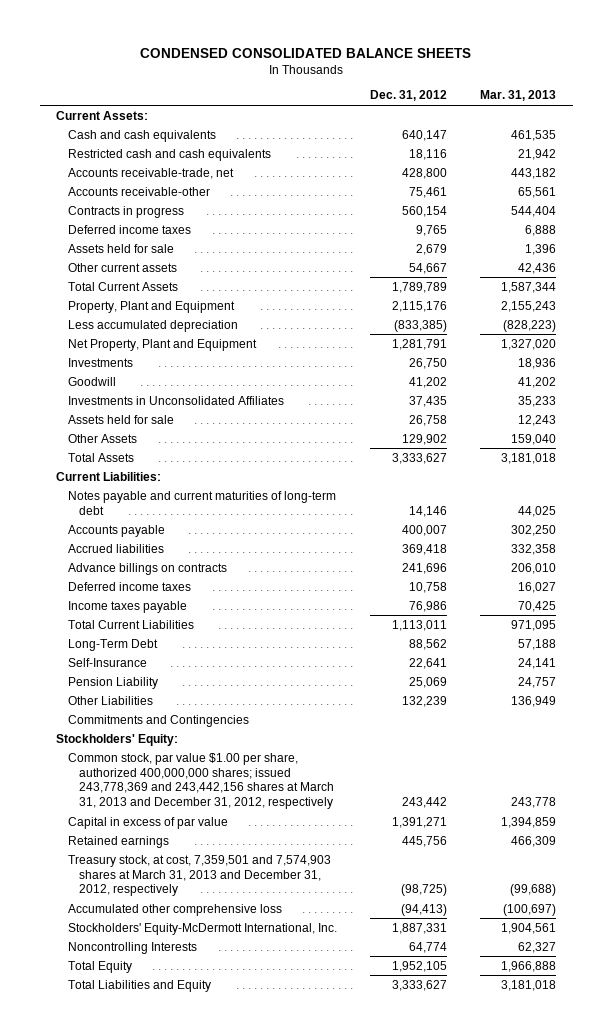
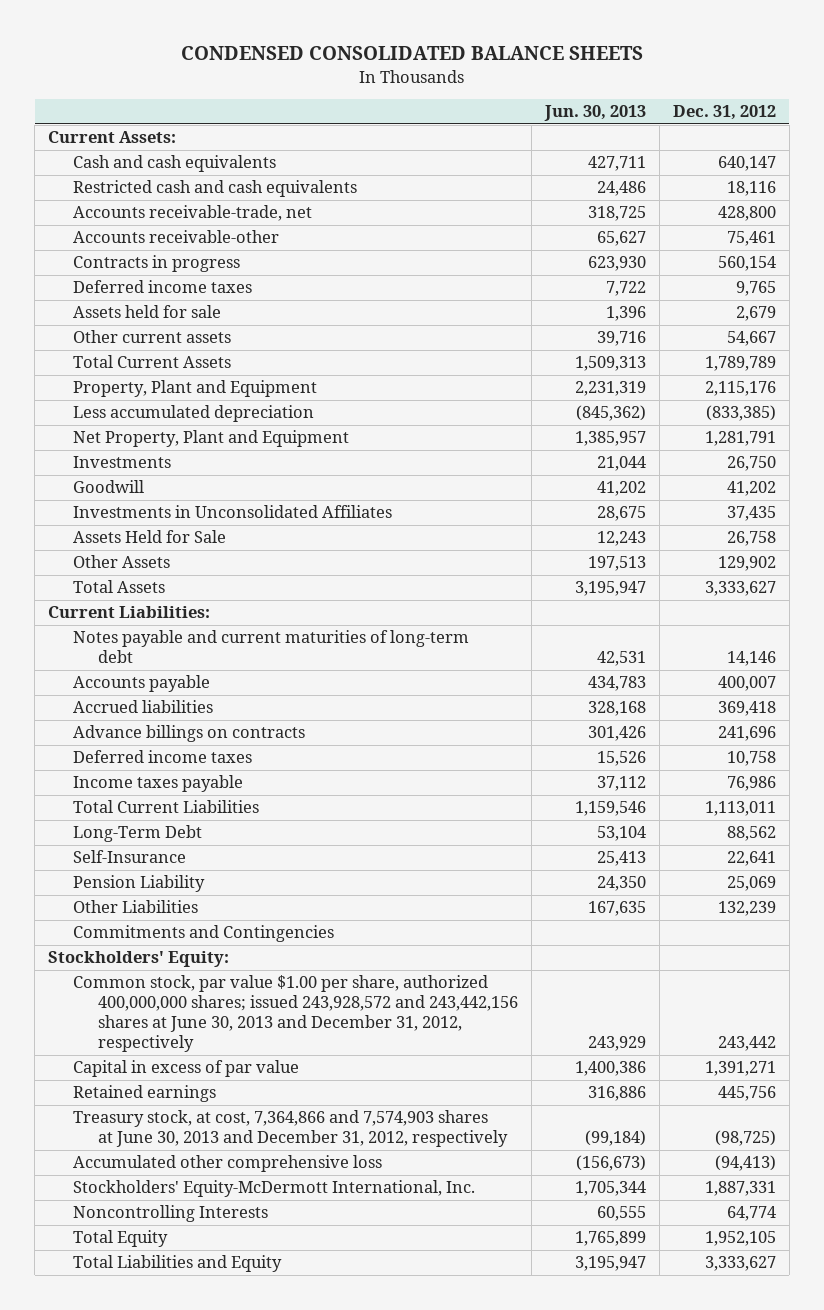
- | Dec. 31, 2012 | Mar. 31, 2013
+ | Jun. 30, 2013 | Dec. 31, 2012
- Assets held for sale | 26,758 | 12,243
+ Assets Held for Sale | 12,243 | 26,758
- Common stock, par value $1.00 per share, authorized 400,000,000 shares; issued 243,778,369 and 243,442,156 shares at March 31, 2013 and December 31, 2012, respectively | 243,442 | 243,778
+ Common stock, par value $1.00 per share, authorized 400,000,000 shares; issued 243,928,572 and 243,442,156 shares at June 30, 2013 and December 31, 2012, respectively | 243,929 | 243,442
- Treasury stock, at cost, 7,359,501 and 7,574,903 shares at March 31, 2013 and December 31, 2012, respectively | (98,725) | (99,688)
+ Treasury stock, at cost, 7,364,866 and 7,574,903 shares at June 30, 2013 and December 31, 2012, respectively | (99,184) | (98,725)

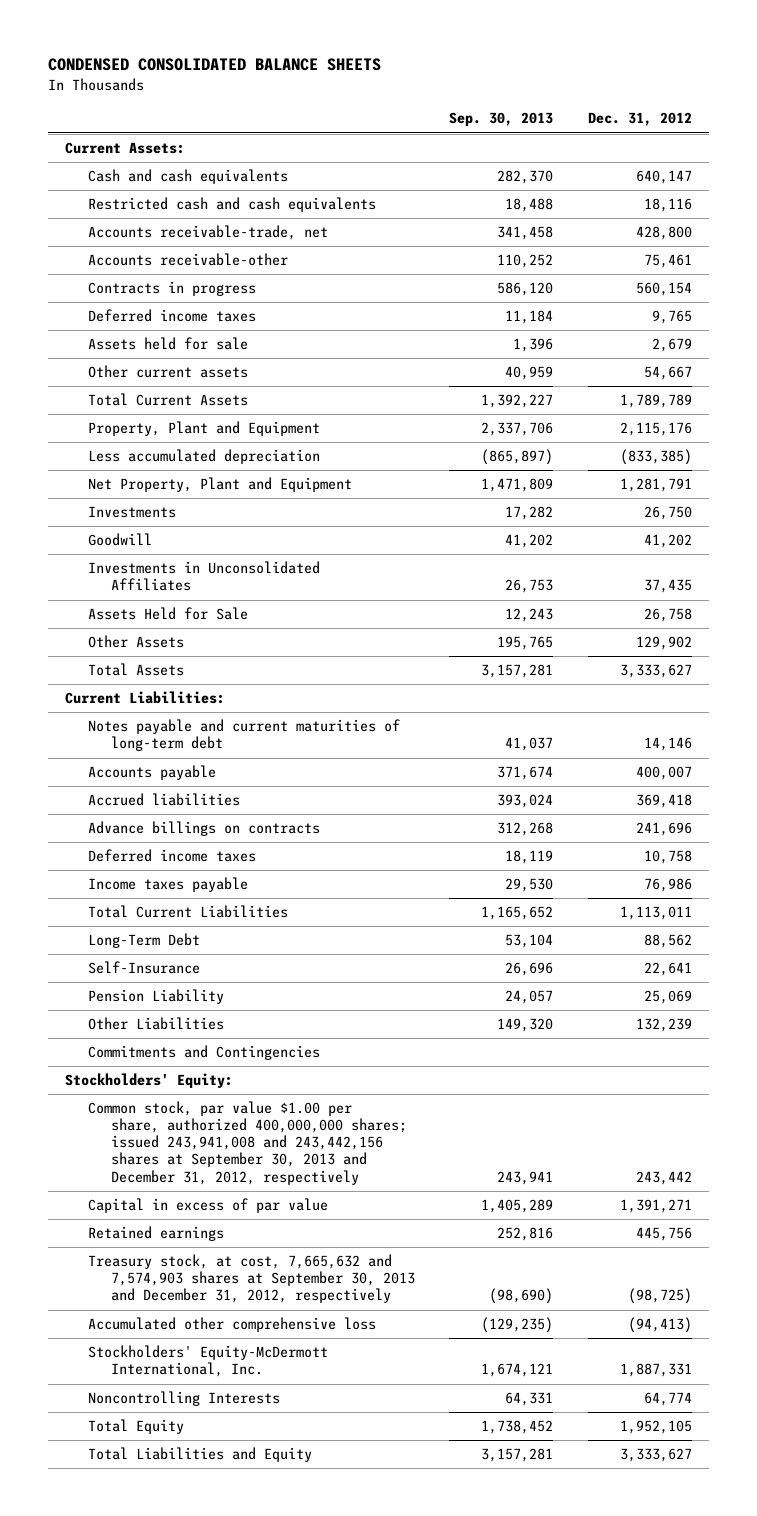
- | Jun. 30, 2013 | Dec. 31, 2012
+ | Sep. 30, 2013 | Dec. 31, 2012
- Common stock, par value $1.00 per share, authorized 400,000,000 shares; issued 243,928,572 and 243,442,156 shares at June 30, 2013 and December 31, 2012, respectively | 243,929 | 243,442
+ Common stock, par value $1.00 per share, authorized 400,000,000 shares; issued 243,941,008 and 243,442,156 shares at September 30, 2013 and December 31, 2012, respectively | 243,941 | 243,442
- Treasury stock, at cost, 7,364,866 and 7,574,903 shares at June 30, 2013 and December 31, 2012, respectively | (99,184) | (98,725)
+ Treasury stock, at cost, 7,665,632 and 7,574,903 shares at September 30, 2013 and December 31, 2012, respectively | (98,690) | (98,725)

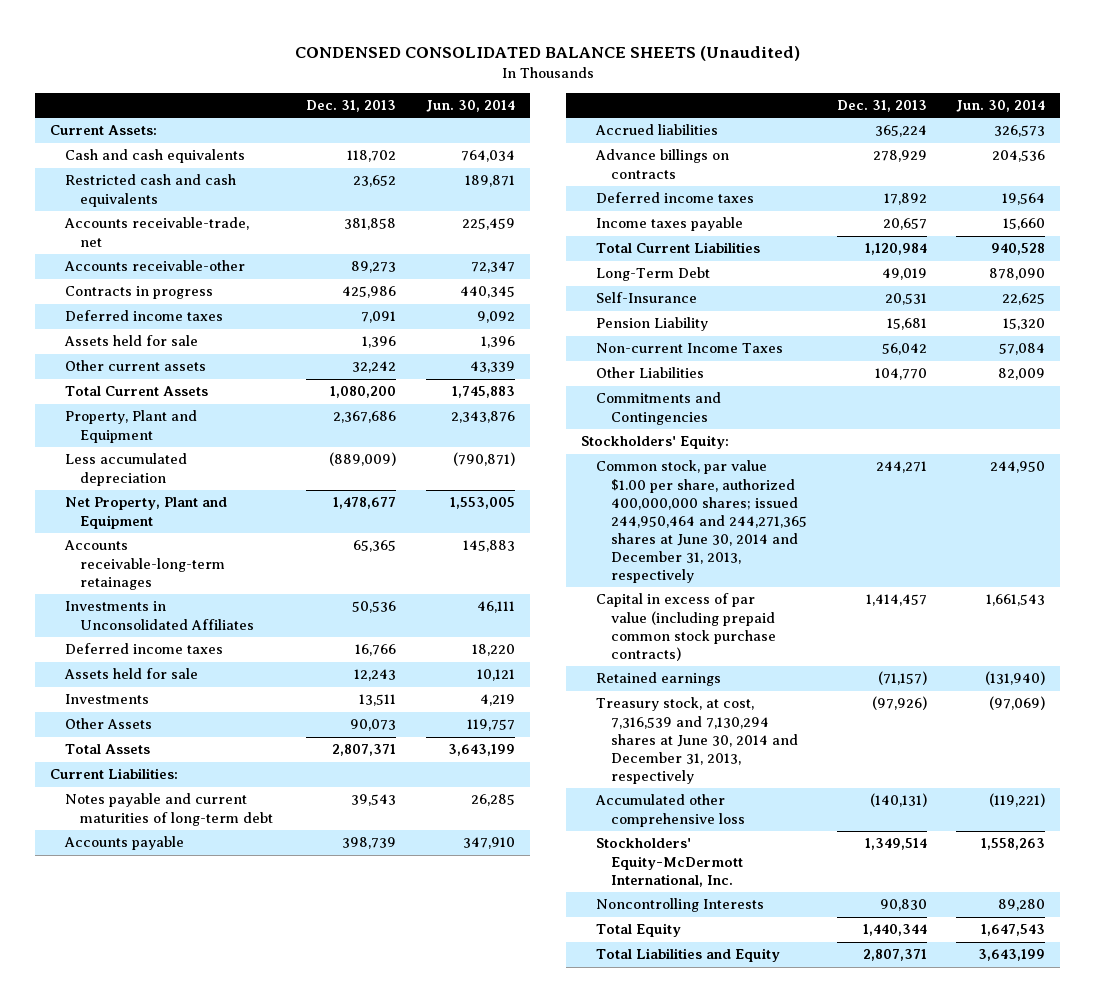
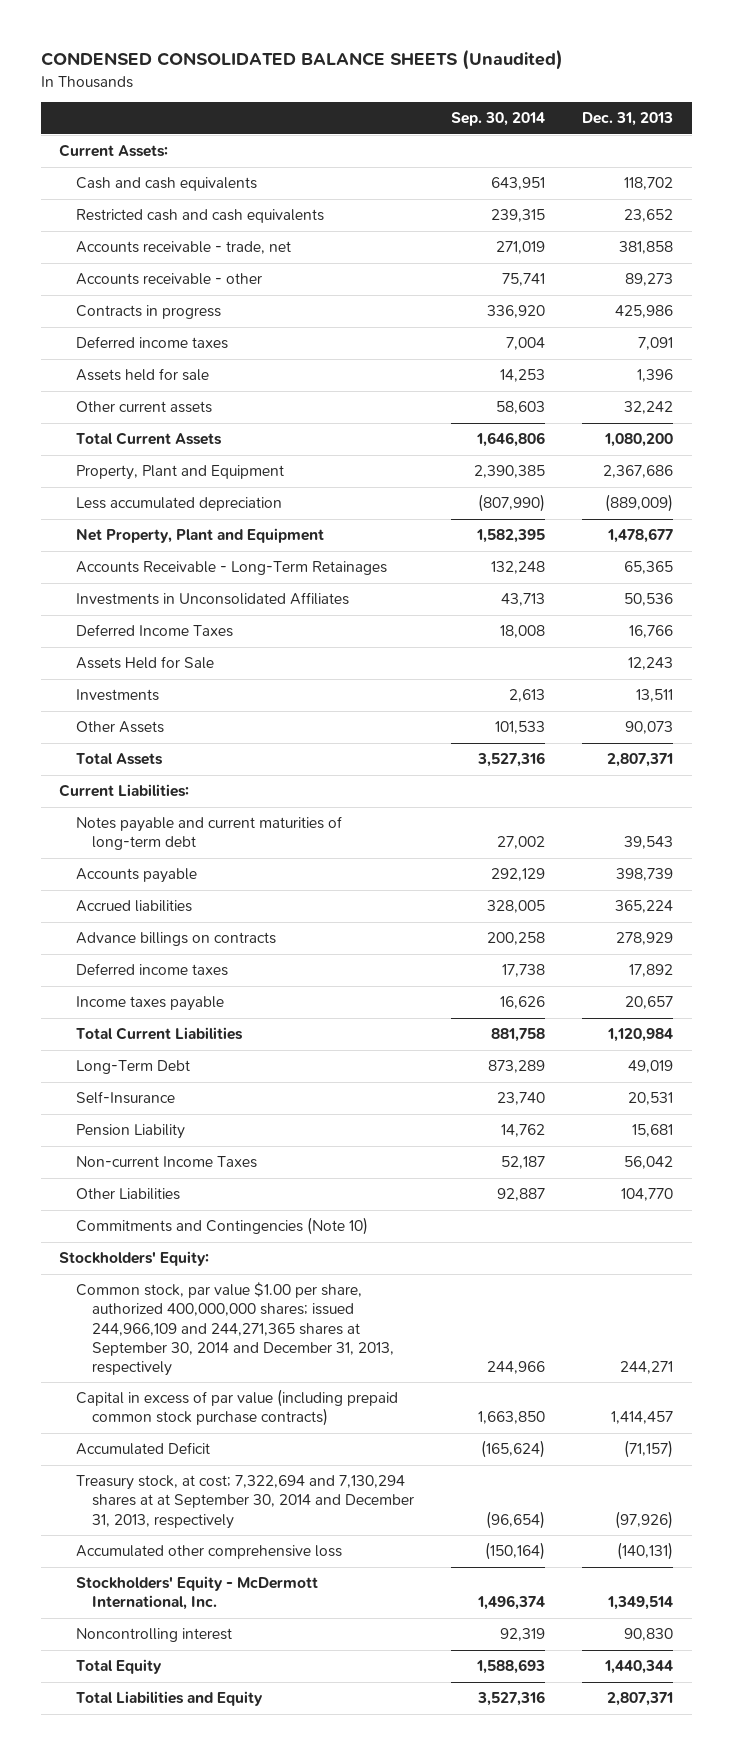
- | Dec. 31, 2013 | Jun. 30, 2014
+ | Sep. 30, 2014 | Dec. 31, 2013
- Accounts receivable-trade, net | 381,858 | 225,459
- Accounts receivable-other | 89,273 | 72,347
+ Accounts receivable - trade, net | 271,019 | 381,858
+ Accounts receivable - other | 75,741 | 89,273
- Accounts receivable-long-term retainages | 65,365 | 145,883
+ Accounts Receivable - Long-Term Retainages | 132,248 | 65,365
- Deferred income taxes | 16,766 | 18,220
- Assets held for sale | 12,243 | 10,121
+ Deferred Income Taxes | 18,008 | 16,766
+ Assets Held for Sale | | 12,243
- Commitments and Contingencies
+ Commitments and Contingencies (Note 10)
- Common stock, par value $1.00 per share, authorized 400,000,000 shares; issued 244,950,464 and 244,271,365 shares at June 30, 2014 and December 31, 2013, respectively | 244,271 | 244,950
+ Common stock, par value $1.00 per share, authorized 400,000,000 shares; issued 244,966,109 and 244,271,365 shares at September 30, 2014 and December 31, 2013, respectively | 244,966 | 244,271
- Retained earnings | (71,157) | (131,940)
- Treasury stock, at cost, 7,316,539 and 7,130,294 shares at June 30, 2014 and December 31, 2013, respectively | (97,926) | (97,069)
+ Accumulated Deficit | (165,624) | (71,157)
+ Treasury stock, at cost; 7,322,694 and 7,130,294 shares at at September 30, 2014 and December 31, 2013, respectively | (96,654) | (97,926)
- Stockholders' Equity-McDermott International, Inc. | 1,349,514 | 1,558,263
- Noncontrolling Interests | 90,830 | 89,280
+ Stockholders' Equity - McDermott International, Inc. | 1,496,374 | 1,349,514
+ Noncontrolling interest | 92,319 | 90,830

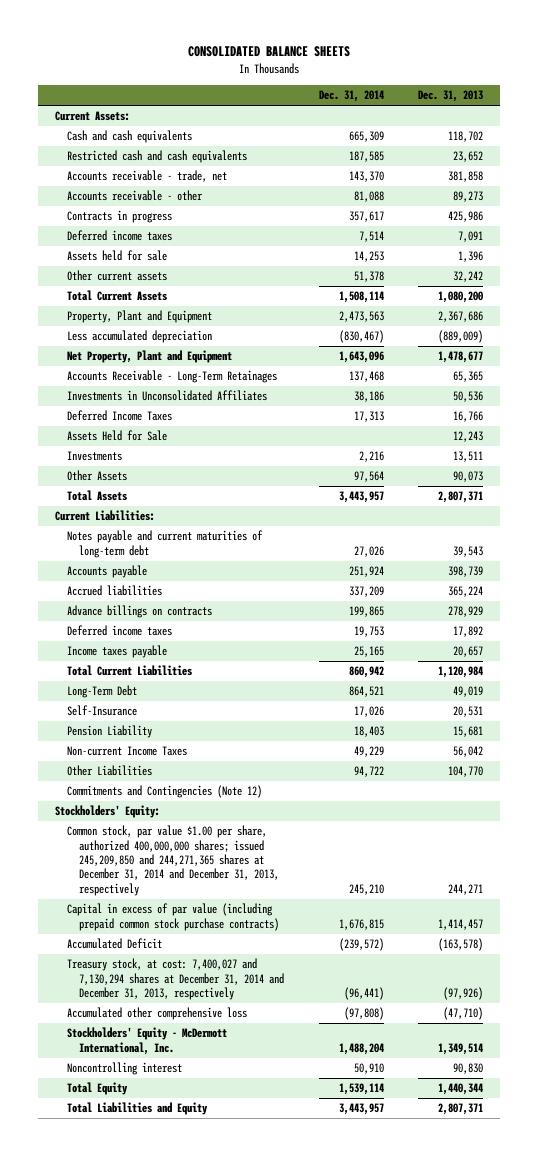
- CONDENSED CONSOLIDATED BALANCE SHEETS (Unaudited)
+ CONSOLIDATED BALANCE SHEETS
- | Sep. 30, 2014 | Dec. 31, 2013
+ | Dec. 31, 2014 | Dec. 31, 2013
- Commitments and Contingencies (Note 10)
+ Commitments and Contingencies (Note 12)
- Common stock, par value $1.00 per share, authorized 400,000,000 shares; issued 244,966,109 and 244,271,365 shares at September 30, 2014 and December 31, 2013, respectively | 244,966 | 244,271
+ Common stock, par value $1.00 per share, authorized 400,000,000 shares; issued 245,209,850 and 244,271,365 shares at December 31, 2014 and December 31, 2013, respectively | 245,210 | 244,271
- Accumulated Deficit | (165,624) | (71,157)
- Treasury stock, at cost; 7,322,694 and 7,130,294 shares at at September 30, 2014 and December 31, 2013, respectively | (96,654) | (97,926)
- Accumulated other comprehensive loss | (150,164) | (140,131)
+ Accumulated Deficit | (239,572) | (163,578)
+ Treasury stock, at cost: 7,400,027 and 7,130,294 shares at December 31, 2014 and December 31, 2013, respectively | (96,441) | (97,926)
+ Accumulated other comprehensive loss | (97,808) | (47,710)

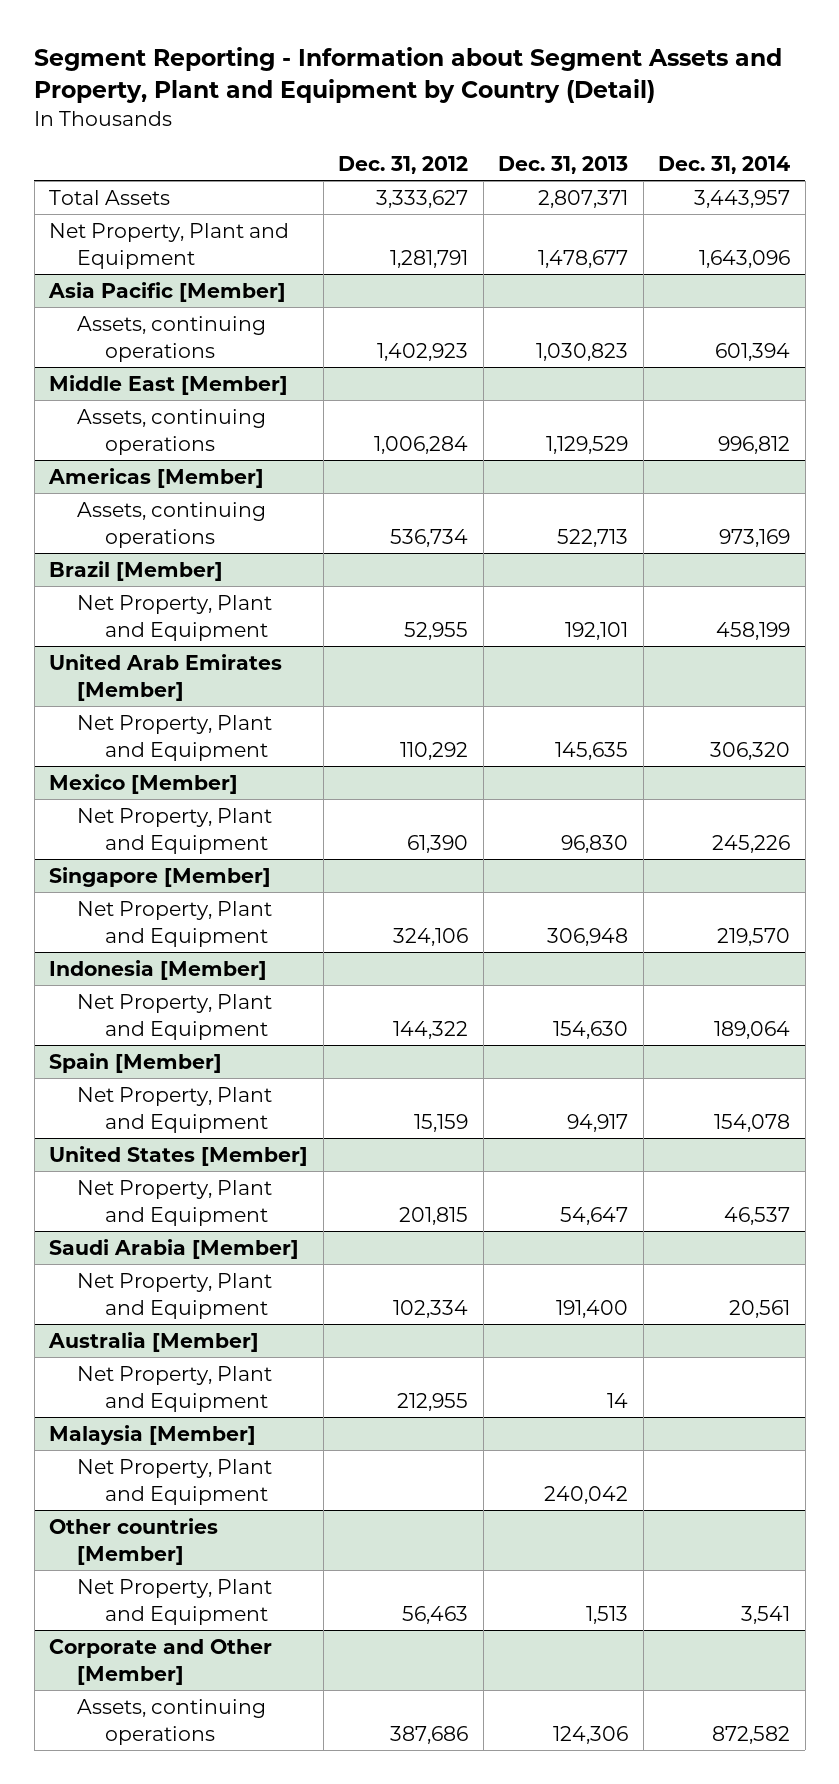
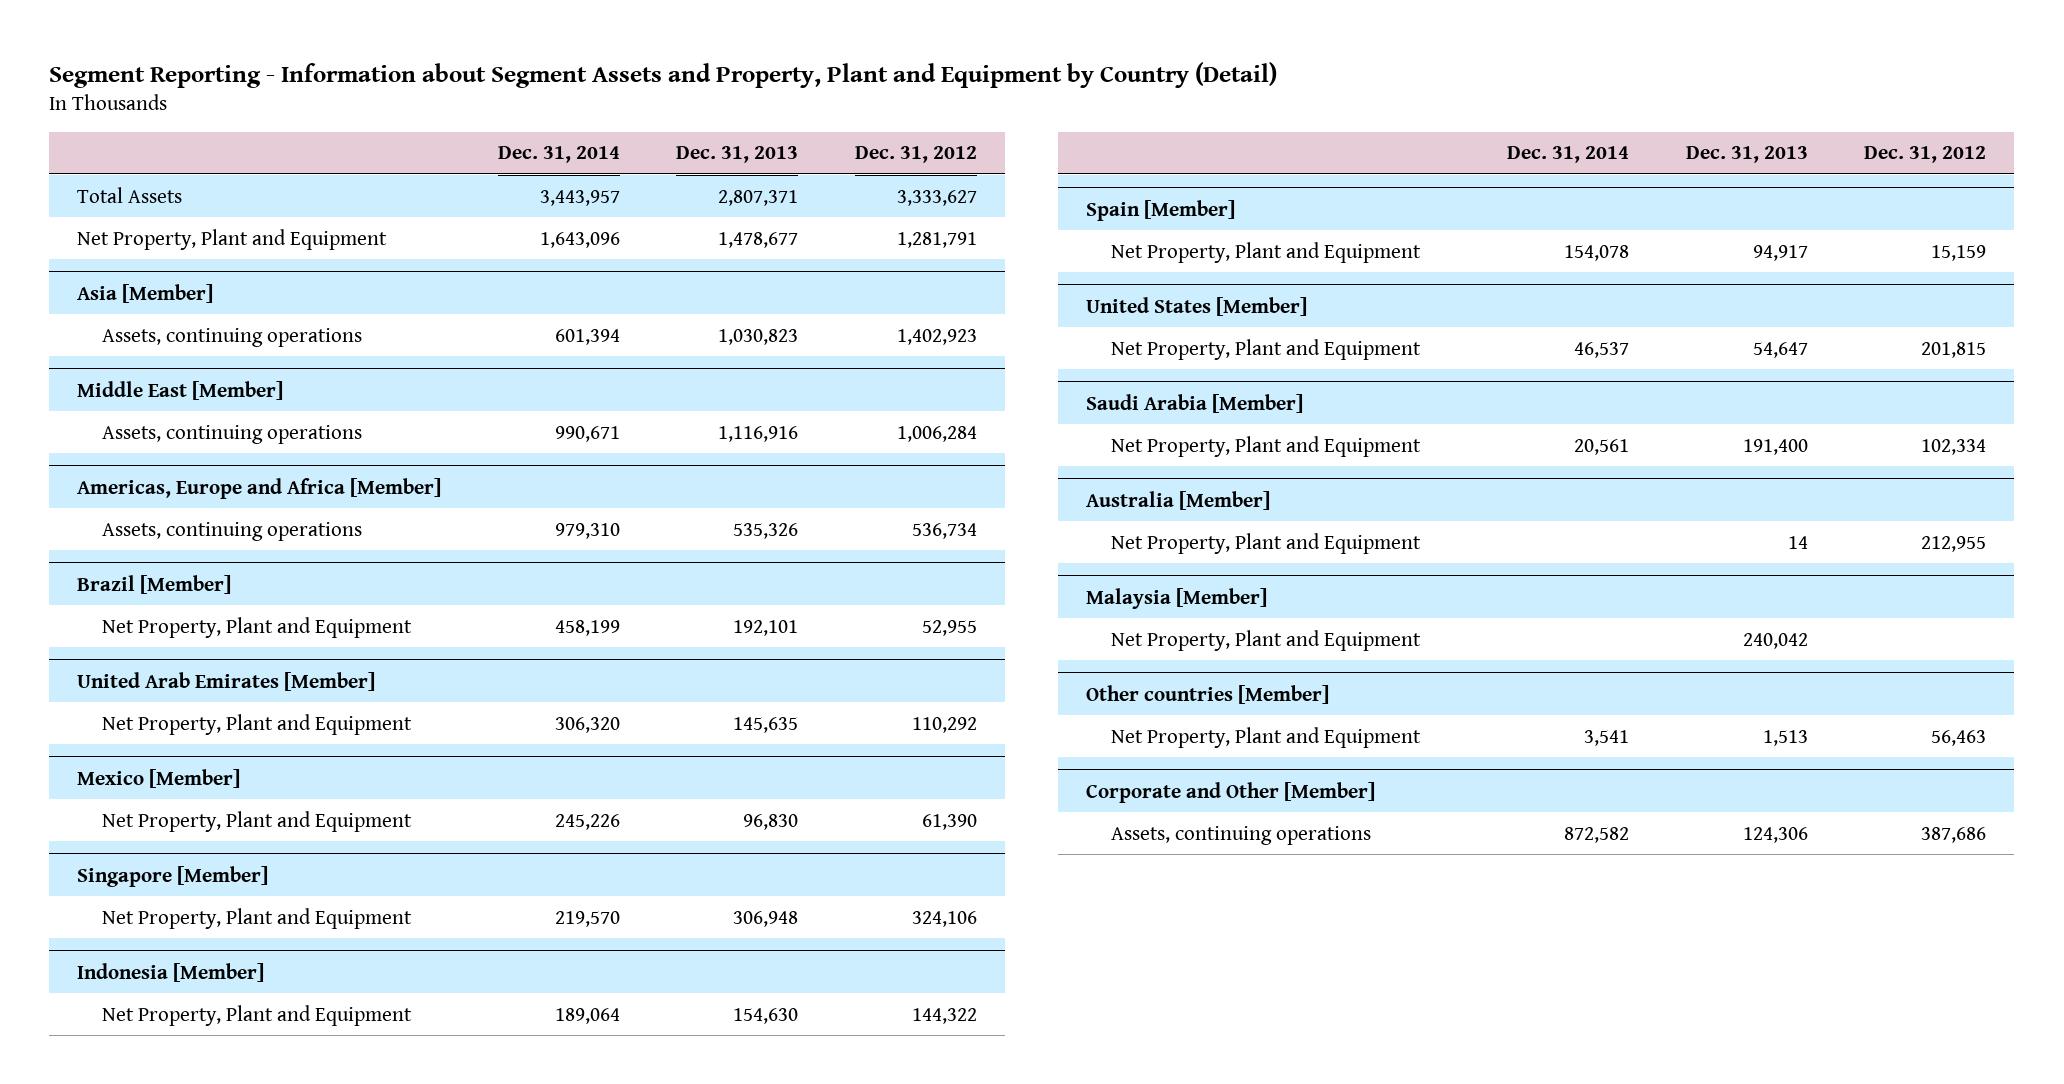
- | Dec. 31, 2012 | Dec. 31, 2013 | Dec. 31, 2014
+ | Dec. 31, 2014 | Dec. 31, 2013 | Dec. 31, 2012
- Asia Pacific [Member]
+ Asia [Member]
@ Middle East [Member]
- Assets, continuing operations | 1,006,284 | 1,129,529 | 996,812
- Americas [Member]
- Assets, continuing operations | 536,734 | 522,713 | 973,169
@ Middle East [Member]
+ Assets, continuing operations | 990,671 | 1,116,916 | 1,006,284
+ Americas, Europe and Africa [Member]
+ Assets, continuing operations | 979,310 | 535,326 | 536,734

